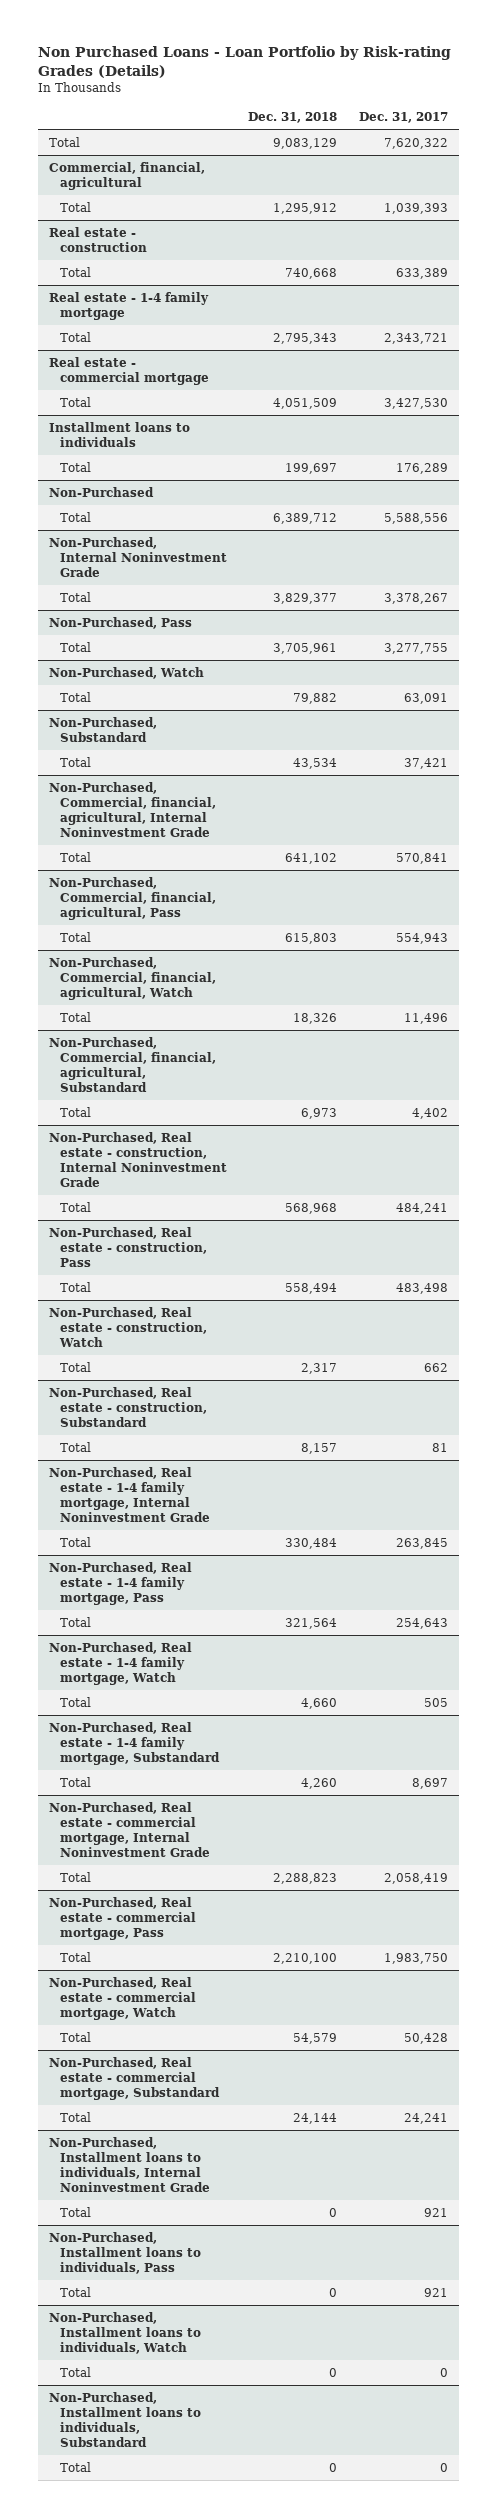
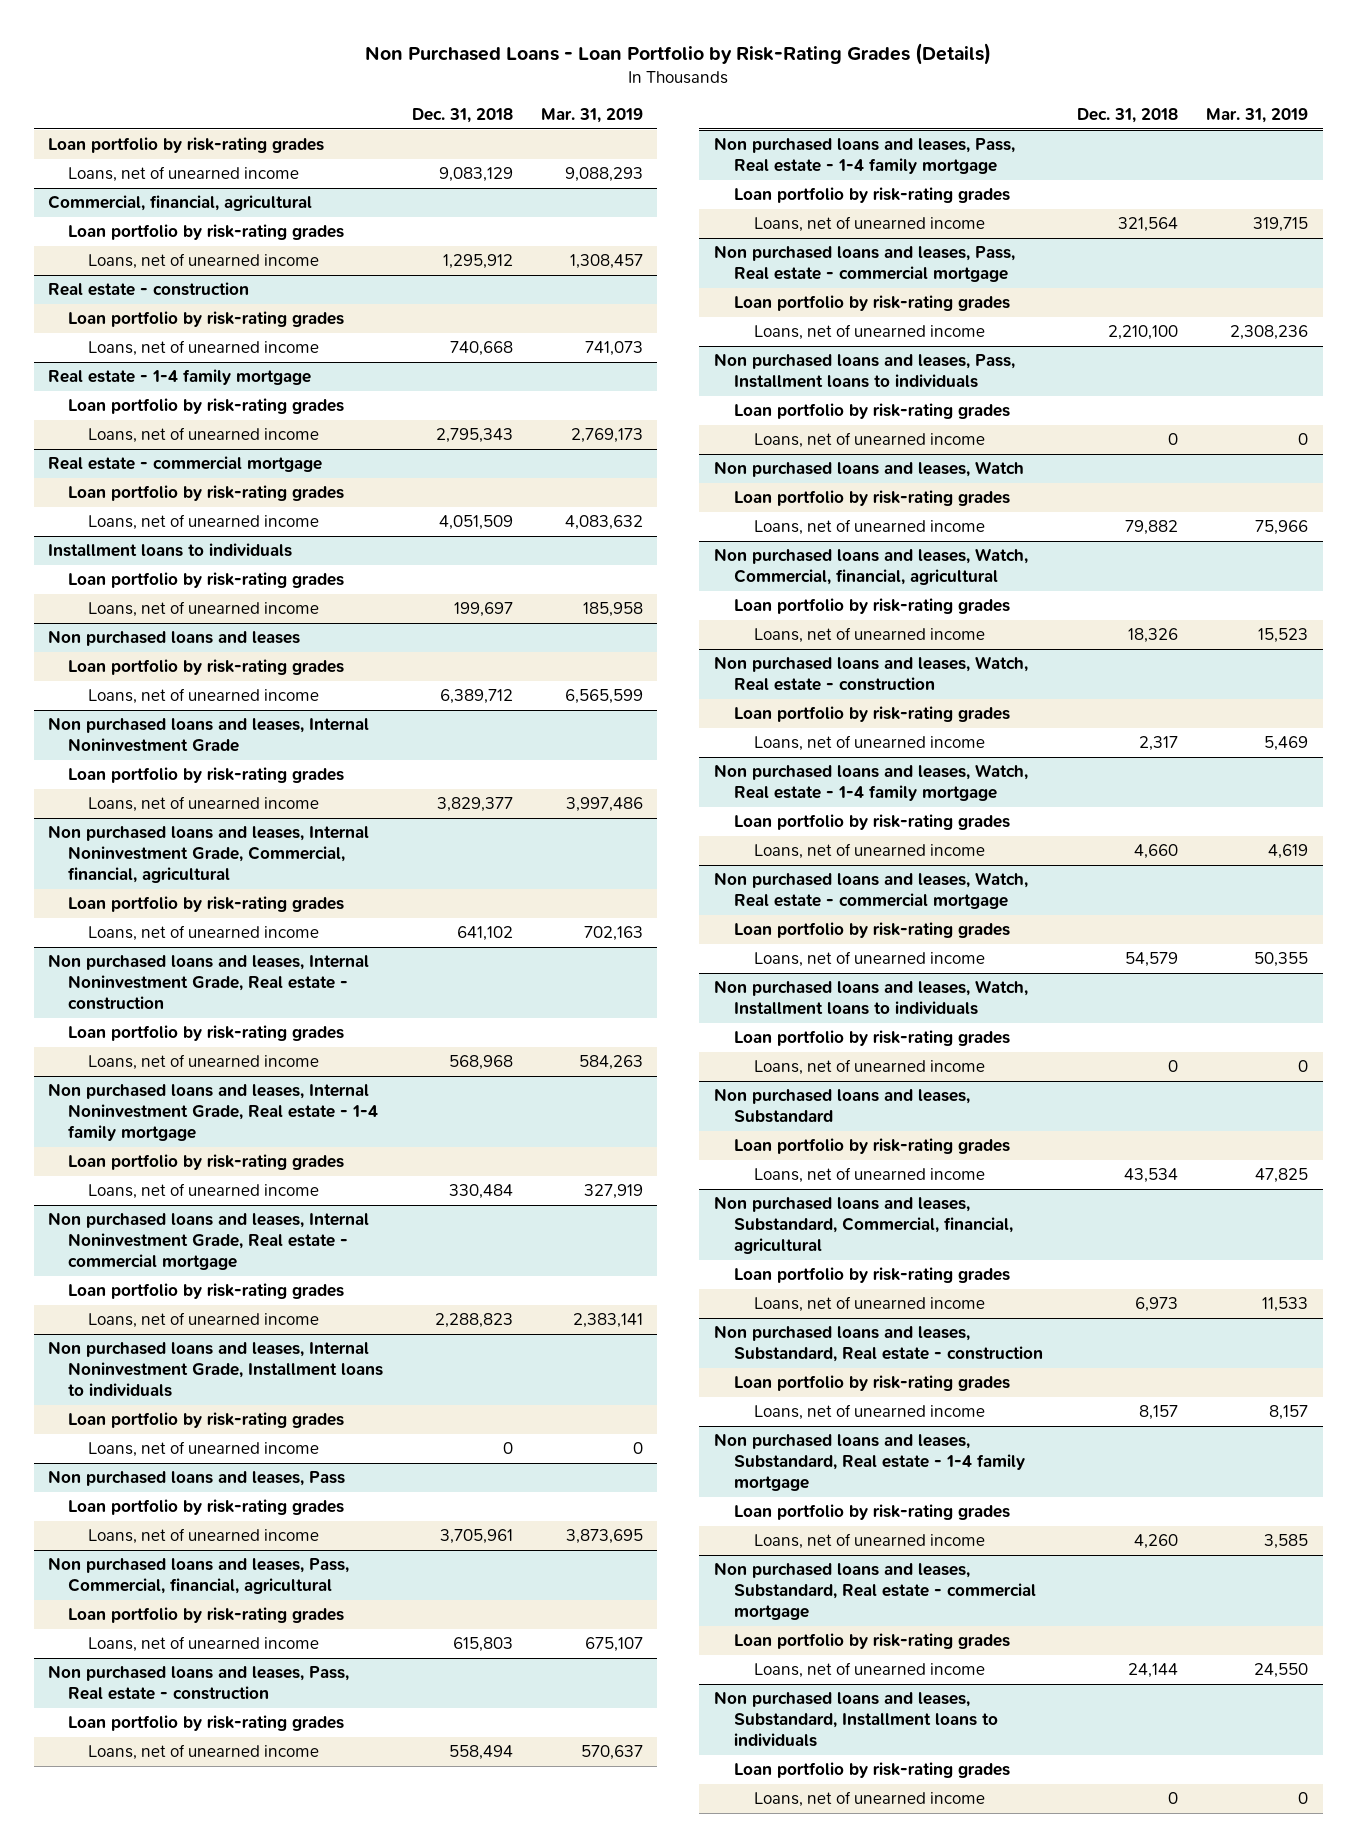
- Non Purchased Loans - Loan Portfolio by Risk-rating Grades (Details)
+ Non Purchased Loans - Loan Portfolio by Risk-Rating Grades (Details)
- | Dec. 31, 2018 | Dec. 31, 2017
+ | Dec. 31, 2018 | Mar. 31, 2019
- Total | 9,083,129 | 7,620,322
+ Loan portfolio by risk-rating grades
+ Loans, net of unearned income | 9,083,129 | 9,088,293
@ Commercial, financial, agricultural
- Total | 1,295,912 | 1,039,393
+ Loan portfolio by risk-rating grades
+ Loans, net of unearned income | 1,295,912 | 1,308,457
@ Real estate - construction
- Total | 740,668 | 633,389
+ Loan portfolio by risk-rating grades
+ Loans, net of unearned income | 740,668 | 741,073
@ Real estate - 1-4 family mortgage
- Total | 2,795,343 | 2,343,721
+ Loan portfolio by risk-rating grades
+ Loans, net of unearned income | 2,795,343 | 2,769,173
@ Real estate - commercial mortgage
- Total | 4,051,509 | 3,427,530
+ Loan portfolio by risk-rating grades
+ Loans, net of unearned income | 4,051,509 | 4,083,632
@ Installment loans to individuals
- Total | 199,697 | 176,289
- Non-Purchased
- Total | 6,389,712 | 5,588,556
- Non-Purchased, Internal Noninvestment Grade
- Total | 3,829,377 | 3,378,267
- Non-Purchased, Pass
- Total | 3,705,961 | 3,277,755
- Non-Purchased, Watch
- Total | 79,882 | 63,091
- Non-Purchased, Substandard
- Total | 43,534 | 37,421
- Non-Purchased, Commercial, financial, agricultural, Internal Noninvestment Grade
- Total | 641,102 | 570,841
- Non-Purchased, Commercial, financial, agricultural, Pass
- Total | 615,803 | 554,943
- Non-Purchased, Commercial, financial, agricultural, Watch
- Total | 18,326 | 11,496
- Non-Purchased, Commercial, financial, agricultural, Substandard
- Total | 6,973 | 4,402
- Non-Purchased, Real estate - construction, Internal Noninvestment Grade
- Total | 568,968 | 484,241
- Non-Purchased, Real estate - construction, Pass
- Total | 558,494 | 483,498
- Non-Purchased, Real estate - construction, Watch
- Total | 2,317 | 662
- Non-Purchased, Real estate - construction, Substandard
- Total | 8,157 | 81
- Non-Purchased, Real estate - 1-4 family mortgage, Internal Noninvestment Grade
- Total | 330,484 | 263,845
- Non-Purchased, Real estate - 1-4 family mortgage, Pass
- Total | 321,564 | 254,643
- Non-Purchased, Real estate - 1-4 family mortgage, Watch
- Total | 4,660 | 505
- Non-Purchased, Real estate - 1-4 family mortgage, Substandard
- Total | 4,260 | 8,697
- Non-Purchased, Real estate - commercial mortgage, Internal Noninvestment Grade
- Total | 2,288,823 | 2,058,419
- Non-Purchased, Real estate - commercial mortgage, Pass
- Total | 2,210,100 | 1,983,750
- Non-Purchased, Real estate - commercial mortgage, Watch
- Total | 54,579 | 50,428
- Non-Purchased, Real estate - commercial mortgage, Substandard
- Total | 24,144 | 24,241
- Non-Purchased, Installment loans to individuals, Internal Noninvestment Grade
- Total | 0 | 921
- Non-Purchased, Installment loans to individuals, Pass
- Total | 0 | 921
- Non-Purchased, Installment loans to individuals, Watch
- Total | 0 | 0
- Non-Purchased, Installment loans to individuals, Substandard
- Total | 0 | 0
@ Installment loans to individuals
+ Loan portfolio by risk-rating grades
+ Loans, net of unearned income | 199,697 | 185,958
+ Non purchased loans and leases
+ Loan portfolio by risk-rating grades
+ Loans, net of unearned income | 6,389,712 | 6,565,599
+ Non purchased loans and leases, Internal Noninvestment Grade
+ Loan portfolio by risk-rating grades
+ Loans, net of unearned income | 3,829,377 | 3,997,486
+ Non purchased loans and leases, Internal Noninvestment Grade, Commercial, financial, agricultural
+ Loan portfolio by risk-rating grades
+ Loans, net of unearned income | 641,102 | 702,163
+ Non purchased loans and leases, Internal Noninvestment Grade, Real estate - construction
+ Loan portfolio by risk-rating grades
+ Loans, net of unearned income | 568,968 | 584,263
+ Non purchased loans and leases, Internal Noninvestment Grade, Real estate - 1-4 family mortgage
+ Loan portfolio by risk-rating grades
+ Loans, net of unearned income | 330,484 | 327,919
+ Non purchased loans and leases, Internal Noninvestment Grade, Real estate - commercial mortgage
+ Loan portfolio by risk-rating grades
+ Loans, net of unearned income | 2,288,823 | 2,383,141
+ Non purchased loans and leases, Internal Noninvestment Grade, Installment loans to individuals
+ Loan portfolio by risk-rating grades
+ Loans, net of unearned income | 0 | 0
+ Non purchased loans and leases, Pass
+ Loan portfolio by risk-rating grades
+ Loans, net of unearned income | 3,705,961 | 3,873,695
+ Non purchased loans and leases, Pass, Commercial, financial, agricultural
+ Loan portfolio by risk-rating grades
+ Loans, net of unearned income | 615,803 | 675,107
+ Non purchased loans and leases, Pass, Real estate - construction
+ Loan portfolio by risk-rating grades
+ Loans, net of unearned income | 558,494 | 570,637
+ Non purchased loans and leases, Pass, Real estate - 1-4 family mortgage
+ Loan portfolio by risk-rating grades
+ Loans, net of unearned income | 321,564 | 319,715
+ Non purchased loans and leases, Pass, Real estate - commercial mortgage
+ Loan portfolio by risk-rating grades
+ Loans, net of unearned income | 2,210,100 | 2,308,236
+ Non purchased loans and leases, Pass, Installment loans to individuals
+ Loan portfolio by risk-rating grades
+ Loans, net of unearned income | 0 | 0
+ Non purchased loans and leases, Watch
+ Loan portfolio by risk-rating grades
+ Loans, net of unearned income | 79,882 | 75,966
+ Non purchased loans and leases, Watch, Commercial, financial, agricultural
+ Loan portfolio by risk-rating grades
+ Loans, net of unearned income | 18,326 | 15,523
+ Non purchased loans and leases, Watch, Real estate - construction
+ Loan portfolio by risk-rating grades
+ Loans, net of unearned income | 2,317 | 5,469
+ Non purchased loans and leases, Watch, Real estate - 1-4 family mortgage
+ Loan portfolio by risk-rating grades
+ Loans, net of unearned income | 4,660 | 4,619
+ Non purchased loans and leases, Watch, Real estate - commercial mortgage
+ Loan portfolio by risk-rating grades
+ Loans, net of unearned income | 54,579 | 50,355
+ Non purchased loans and leases, Watch, Installment loans to individuals
+ Loan portfolio by risk-rating grades
+ Loans, net of unearned income | 0 | 0
+ Non purchased loans and leases, Substandard
+ Loan portfolio by risk-rating grades
+ Loans, net of unearned income | 43,534 | 47,825
+ Non purchased loans and leases, Substandard, Commercial, financial, agricultural
+ Loan portfolio by risk-rating grades
+ Loans, net of unearned income | 6,973 | 11,533
+ Non purchased loans and leases, Substandard, Real estate - construction
+ Loan portfolio by risk-rating grades
+ Loans, net of unearned income | 8,157 | 8,157
+ Non purchased loans and leases, Substandard, Real estate - 1-4 family mortgage
+ Loan portfolio by risk-rating grades
+ Loans, net of unearned income | 4,260 | 3,585
+ Non purchased loans and leases, Substandard, Real estate - commercial mortgage
+ Loan portfolio by risk-rating grades
+ Loans, net of unearned income | 24,144 | 24,550
+ Non purchased loans and leases, Substandard, Installment loans to individuals
+ Loan portfolio by risk-rating grades
+ Loans, net of unearned income | 0 | 0

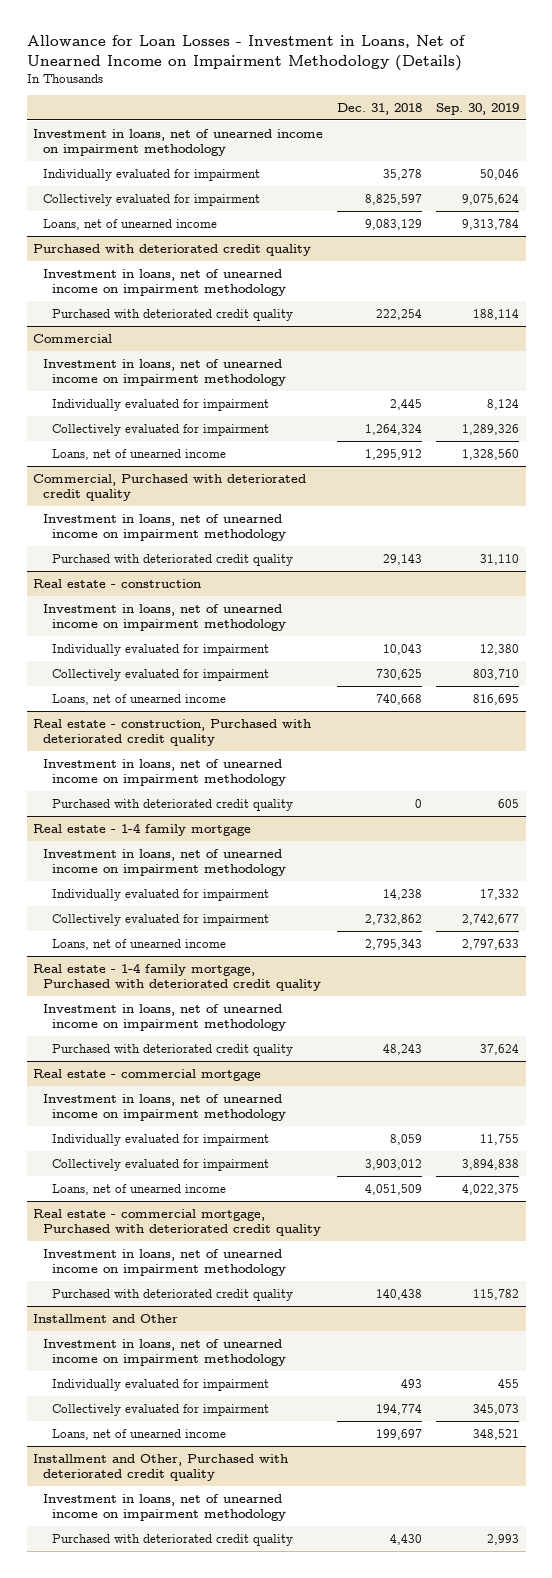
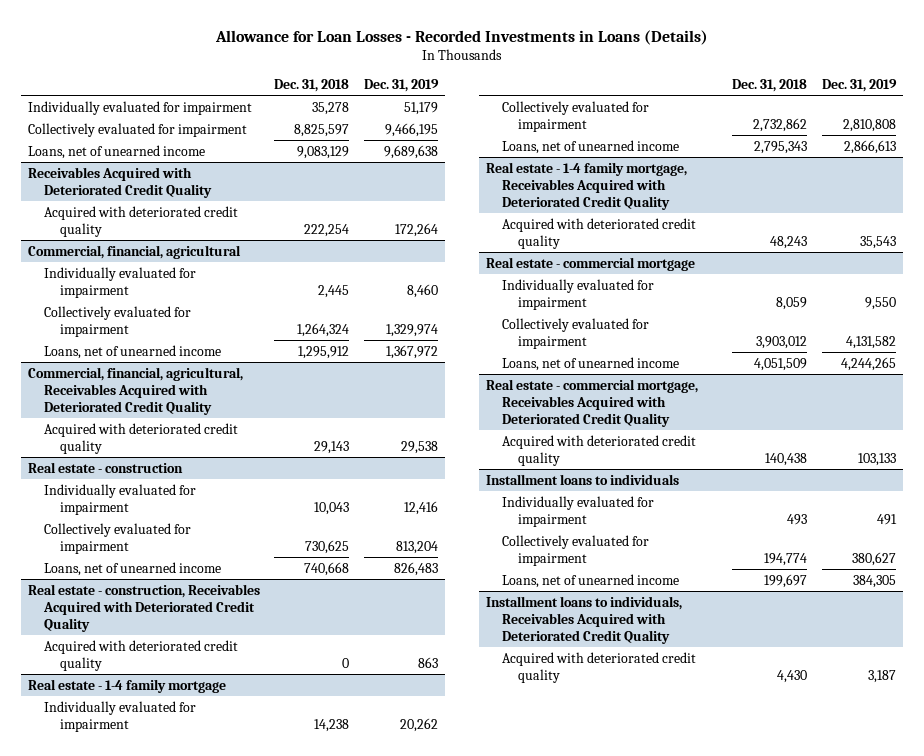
- Allowance for Loan Losses - Investment in Loans, Net of Unearned Income on Impairment Methodology (Details)
+ Allowance for Loan Losses - Recorded Investments in Loans (Details)
- | Dec. 31, 2018 | Sep. 30, 2019
+ | Dec. 31, 2018 | Dec. 31, 2019
- Investment in loans, net of unearned income on impairment methodology
- Purchased with deteriorated credit quality
- Investment in loans, net of unearned income on impairment methodology
- Purchased with deteriorated credit quality | 222,254 | 188,114
- Commercial
- Investment in loans, net of unearned income on impairment methodology
+ Receivables Acquired with Deteriorated Credit Quality
+ Acquired with deteriorated credit quality | 222,254 | 172,264
+ Commercial, financial, agricultural
- Commercial, Purchased with deteriorated credit quality
- Investment in loans, net of unearned income on impairment methodology
- Purchased with deteriorated credit quality | 29,143 | 31,110
+ Commercial, financial, agricultural, Receivables Acquired with Deteriorated Credit Quality
+ Acquired with deteriorated credit quality | 29,143 | 29,538
@ Real estate - construction
- Investment in loans, net of unearned income on impairment methodology
- Real estate - construction, Purchased with deteriorated credit quality
- Investment in loans, net of unearned income on impairment methodology
- Purchased with deteriorated credit quality | 0 | 605
+ Real estate - construction, Receivables Acquired with Deteriorated Credit Quality
+ Acquired with deteriorated credit quality | 0 | 863
@ Real estate - 1-4 family mortgage
- Investment in loans, net of unearned income on impairment methodology
- Real estate - 1-4 family mortgage, Purchased with deteriorated credit quality
- Investment in loans, net of unearned income on impairment methodology
- Purchased with deteriorated credit quality | 48,243 | 37,624
+ Real estate - 1-4 family mortgage, Receivables Acquired with Deteriorated Credit Quality
+ Acquired with deteriorated credit quality | 48,243 | 35,543
@ Real estate - commercial mortgage
- Investment in loans, net of unearned income on impairment methodology
- Real estate - commercial mortgage, Purchased with deteriorated credit quality
- Investment in loans, net of unearned income on impairment methodology
- Purchased with deteriorated credit quality | 140,438 | 115,782
- Installment and Other
- Investment in loans, net of unearned income on impairment methodology
+ Real estate - commercial mortgage, Receivables Acquired with Deteriorated Credit Quality
+ Acquired with deteriorated credit quality | 140,438 | 103,133
+ Installment loans to individuals
- Installment and Other, Purchased with deteriorated credit quality
- Investment in loans, net of unearned income on impairment methodology
- Purchased with deteriorated credit quality | 4,430 | 2,993
+ Installment loans to individuals, Receivables Acquired with Deteriorated Credit Quality
+ Acquired with deteriorated credit quality | 4,430 | 3,187

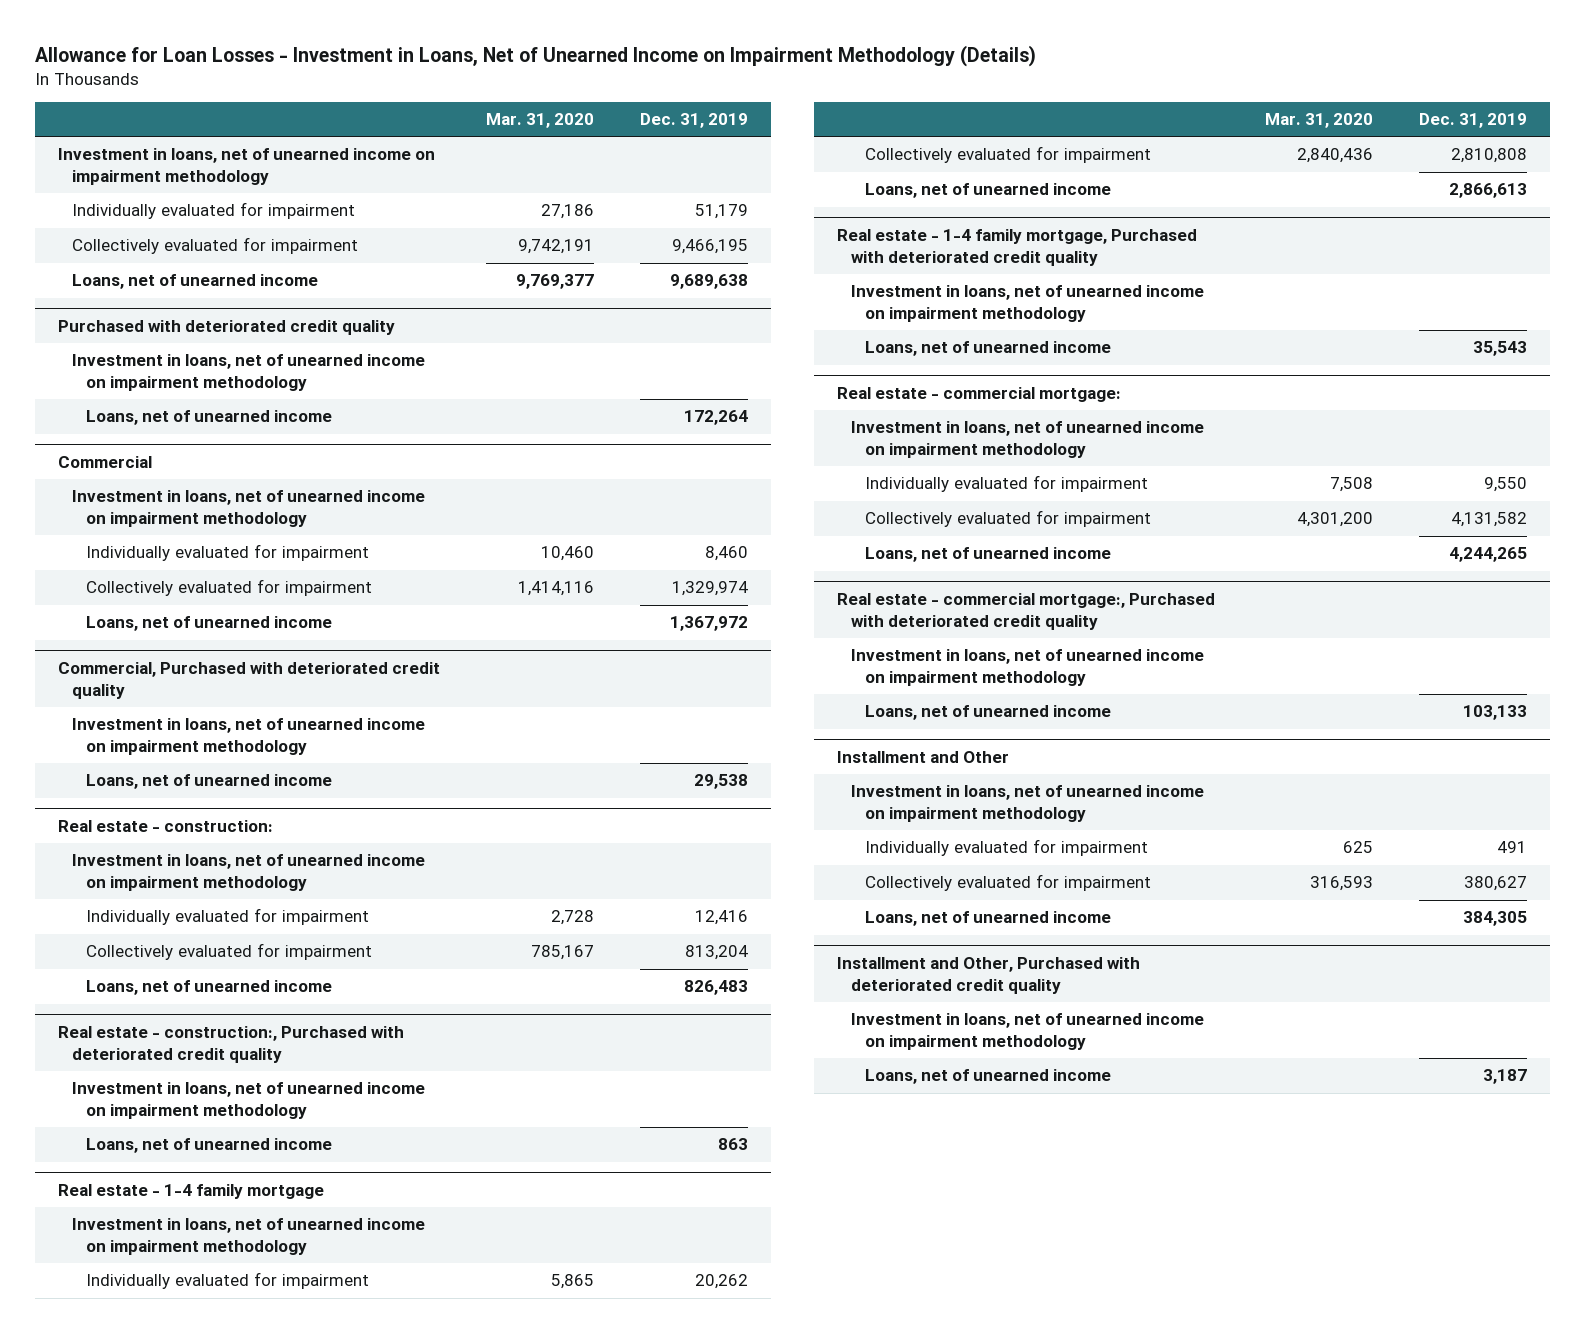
- Allowance for Loan Losses - Recorded Investments in Loans (Details)
+ Allowance for Loan Losses - Investment in Loans, Net of Unearned Income on Impairment Methodology (Details)
- | Dec. 31, 2018 | Dec. 31, 2019
+ | Mar. 31, 2020 | Dec. 31, 2019
+ Investment in loans, net of unearned income on impairment methodology
- Receivables Acquired with Deteriorated Credit Quality
- Acquired with deteriorated credit quality | 222,254 | 172,264
- Commercial, financial, agricultural
+ Purchased with deteriorated credit quality
+ Investment in loans, net of unearned income on impairment methodology
+ Loans, net of unearned income | | 172,264
+ Commercial
+ Investment in loans, net of unearned income on impairment methodology
- Commercial, financial, agricultural, Receivables Acquired with Deteriorated Credit Quality
- Acquired with deteriorated credit quality | 29,143 | 29,538
- Real estate - construction
+ Commercial, Purchased with deteriorated credit quality
+ Investment in loans, net of unearned income on impairment methodology
+ Loans, net of unearned income | | 29,538
+ Real estate - construction:
+ Investment in loans, net of unearned income on impairment methodology
- Real estate - construction, Receivables Acquired with Deteriorated Credit Quality
- Acquired with deteriorated credit quality | 0 | 863
+ Real estate - construction:, Purchased with deteriorated credit quality
+ Investment in loans, net of unearned income on impairment methodology
+ Loans, net of unearned income | | 863
@ Real estate - 1-4 family mortgage
+ Investment in loans, net of unearned income on impairment methodology
- Real estate - 1-4 family mortgage, Receivables Acquired with Deteriorated Credit Quality
- Acquired with deteriorated credit quality | 48,243 | 35,543
- Real estate - commercial mortgage
+ Real estate - 1-4 family mortgage, Purchased with deteriorated credit quality
+ Investment in loans, net of unearned income on impairment methodology
+ Loans, net of unearned income | | 35,543
+ Real estate - commercial mortgage:
+ Investment in loans, net of unearned income on impairment methodology
- Real estate - commercial mortgage, Receivables Acquired with Deteriorated Credit Quality
- Acquired with deteriorated credit quality | 140,438 | 103,133
- Installment loans to individuals
+ Real estate - commercial mortgage:, Purchased with deteriorated credit quality
+ Investment in loans, net of unearned income on impairment methodology
+ Loans, net of unearned income | | 103,133
+ Installment and Other
+ Investment in loans, net of unearned income on impairment methodology
- Installment loans to individuals, Receivables Acquired with Deteriorated Credit Quality
- Acquired with deteriorated credit quality | 4,430 | 3,187
+ Installment and Other, Purchased with deteriorated credit quality
+ Investment in loans, net of unearned income on impairment methodology
+ Loans, net of unearned income | | 3,187

